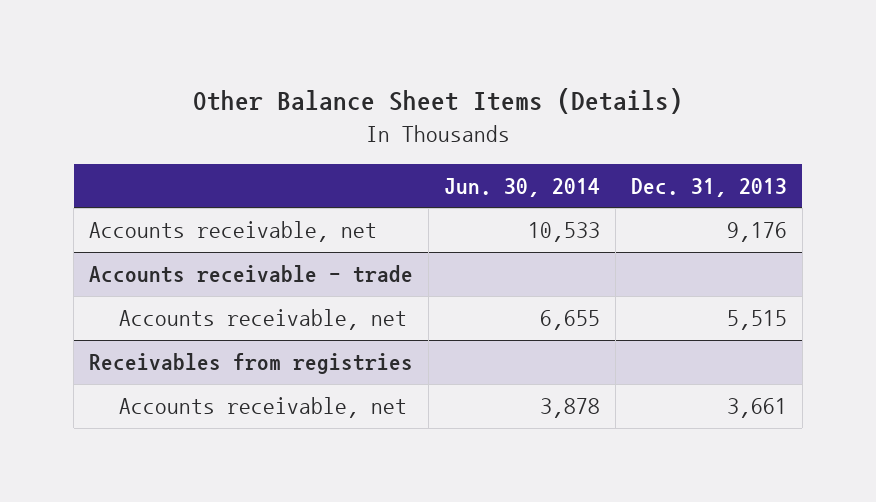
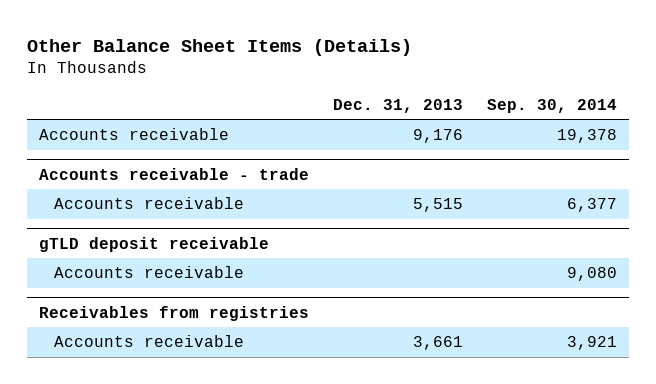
- | Jun. 30, 2014 | Dec. 31, 2013
+ | Dec. 31, 2013 | Sep. 30, 2014
- Accounts receivable, net | 10,533 | 9,176
+ Accounts receivable | 9,176 | 19,378
@ Accounts receivable - trade
- Accounts receivable, net | 6,655 | 5,515
+ Accounts receivable | 5,515 | 6,377
+ gTLD deposit receivable
+ Accounts receivable | | 9,080
@ Receivables from registries
- Accounts receivable, net | 3,878 | 3,661
+ Accounts receivable | 3,661 | 3,921

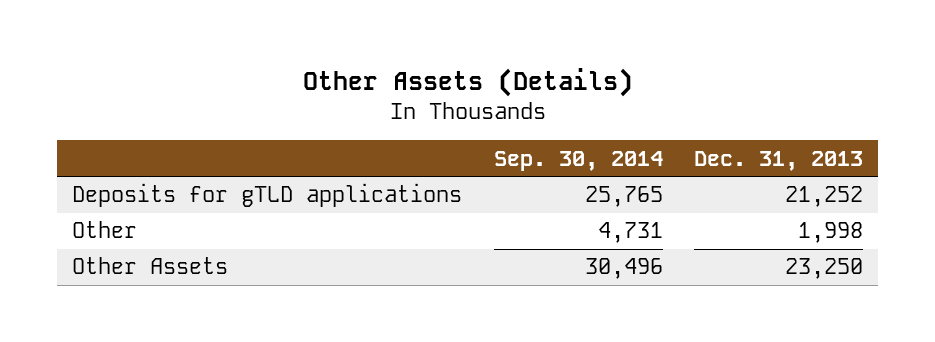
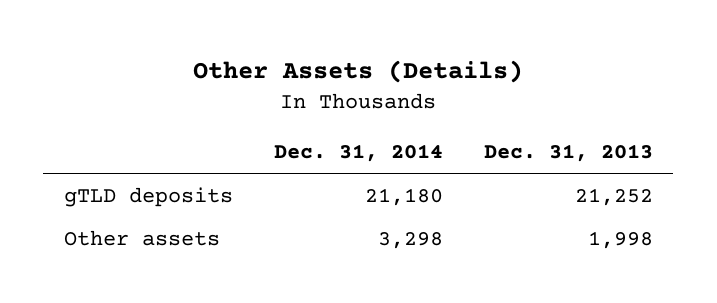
- | Sep. 30, 2014 | Dec. 31, 2013
+ | Dec. 31, 2014 | Dec. 31, 2013
- Deposits for gTLD applications | 25,765 | 21,252
- Other | 4,731 | 1,998
- Other Assets | 30,496 | 23,250
+ gTLD deposits | 21,180 | 21,252
+ Other assets | 3,298 | 1,998

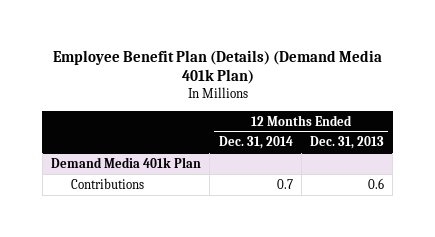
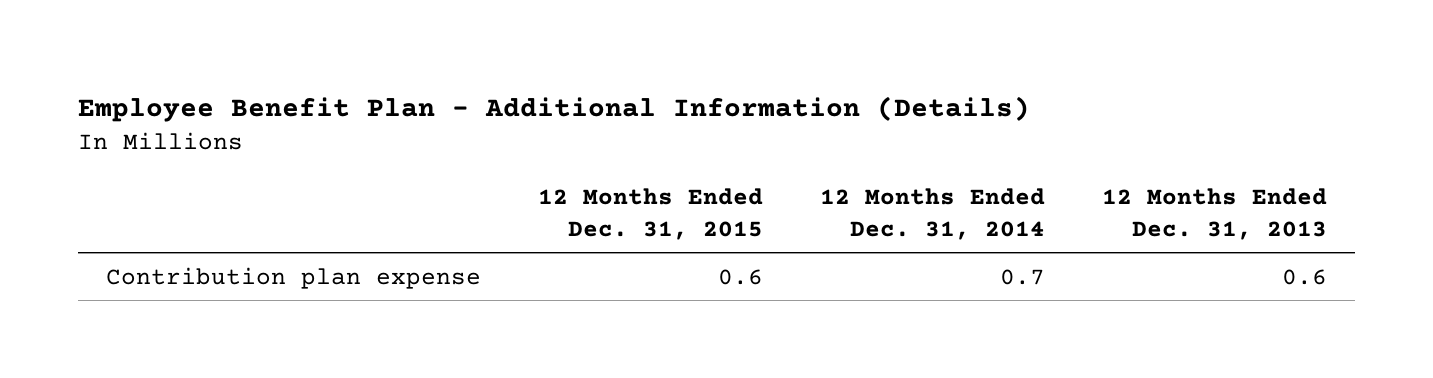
- Employee Benefit Plan (Details) (Demand Media 401k Plan)
+ Employee Benefit Plan - Additional Information (Details)
- | 12 Months Ended Dec. 31, 2014 | 12 Months Ended Dec. 31, 2013
+ | 12 Months Ended Dec. 31, 2015 | 12 Months Ended Dec. 31, 2014 | 12 Months Ended Dec. 31, 2013
- Demand Media 401k Plan
- Contributions | 0.7 | 0.6
+ Contribution plan expense | 0.6 | 0.7 | 0.6

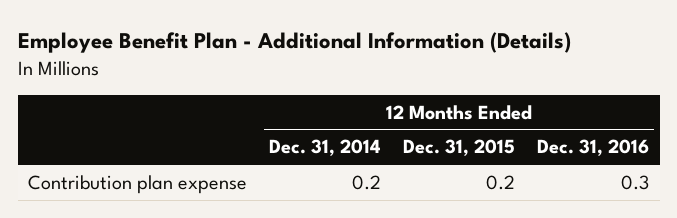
- | 12 Months Ended Dec. 31, 2015 | 12 Months Ended Dec. 31, 2014 | 12 Months Ended Dec. 31, 2013
+ | 12 Months Ended Dec. 31, 2014 | 12 Months Ended Dec. 31, 2015 | 12 Months Ended Dec. 31, 2016
- Contribution plan expense | 0.6 | 0.7 | 0.6
+ Contribution plan expense | 0.2 | 0.2 | 0.3

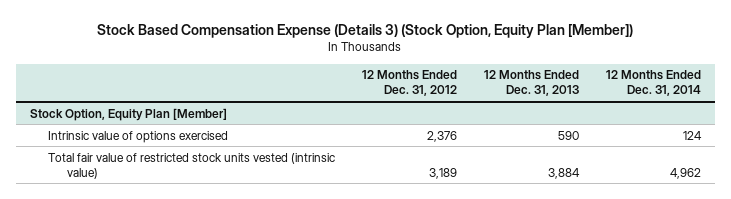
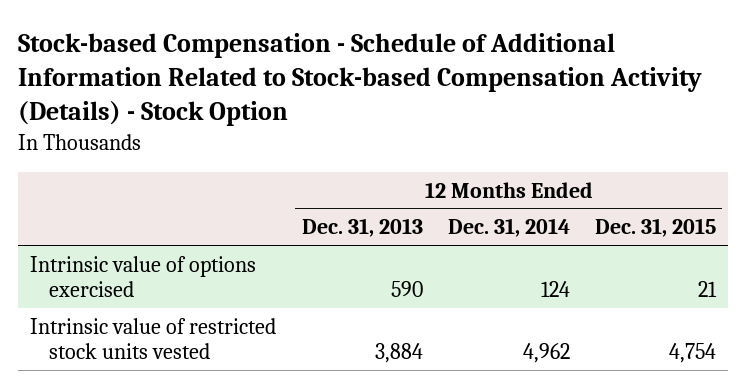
- Stock Based Compensation Expense (Details 3) (Stock Option, Equity Plan [Member])
+ Stock-based Compensation - Schedule of Additional Information Related to Stock-based Compensation Activity (Details) - Stock Option
- | 12 Months Ended Dec. 31, 2012 | 12 Months Ended Dec. 31, 2013 | 12 Months Ended Dec. 31, 2014
+ | 12 Months Ended Dec. 31, 2013 | 12 Months Ended Dec. 31, 2014 | 12 Months Ended Dec. 31, 2015
- Stock Option, Equity Plan [Member]
- Total fair value of restricted stock units vested (intrinsic value) | 3,189 | 3,884 | 4,962
+ Intrinsic value of restricted stock units vested | 3,884 | 4,962 | 4,754

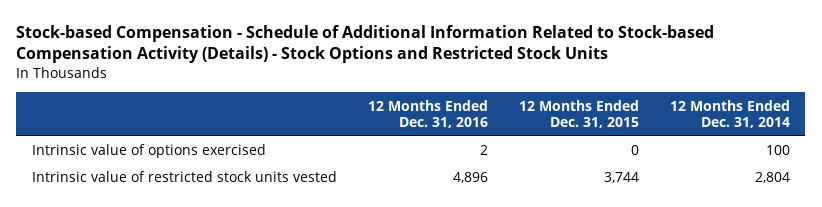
- Stock-based Compensation - Schedule of Additional Information Related to Stock-based Compensation Activity (Details) - Stock Option
+ Stock-based Compensation - Schedule of Additional Information Related to Stock-based Compensation Activity (Details) - Stock Options and Restricted Stock Units
- | 12 Months Ended Dec. 31, 2013 | 12 Months Ended Dec. 31, 2014 | 12 Months Ended Dec. 31, 2015
+ | 12 Months Ended Dec. 31, 2016 | 12 Months Ended Dec. 31, 2015 | 12 Months Ended Dec. 31, 2014
- Intrinsic value of options exercised | 590 | 124 | 21
- Intrinsic value of restricted stock units vested | 3,884 | 4,962 | 4,754
+ Intrinsic value of options exercised | 2 | 0 | 100
+ Intrinsic value of restricted stock units vested | 4,896 | 3,744 | 2,804

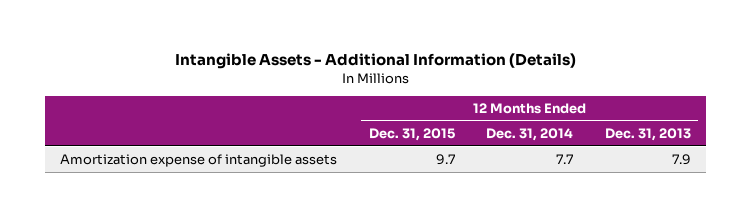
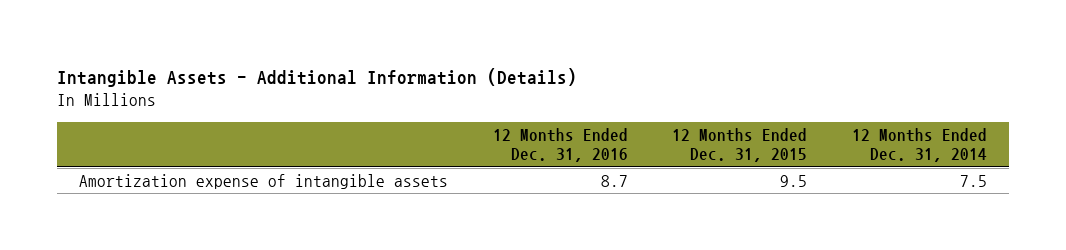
- | 12 Months Ended Dec. 31, 2015 | 12 Months Ended Dec. 31, 2014 | 12 Months Ended Dec. 31, 2013
+ | 12 Months Ended Dec. 31, 2016 | 12 Months Ended Dec. 31, 2015 | 12 Months Ended Dec. 31, 2014
- Amortization expense of intangible assets | 9.7 | 7.7 | 7.9
+ Amortization expense of intangible assets | 8.7 | 9.5 | 7.5

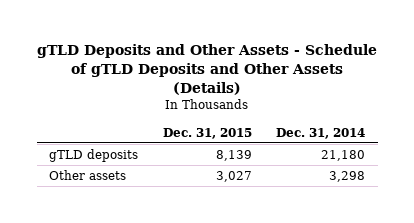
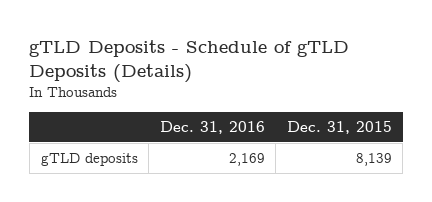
- gTLD Deposits and Other Assets - Schedule of gTLD Deposits and Other Assets (Details)
+ gTLD Deposits - Schedule of gTLD Deposits (Details)
- | Dec. 31, 2015 | Dec. 31, 2014
+ | Dec. 31, 2016 | Dec. 31, 2015
- Other assets | 3,027 | 3,298

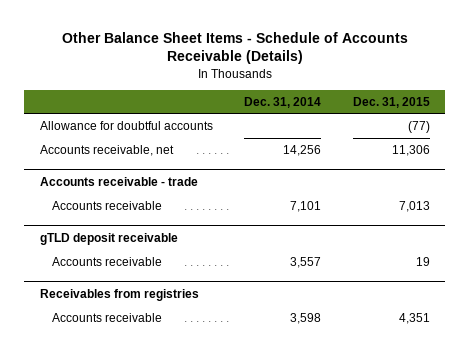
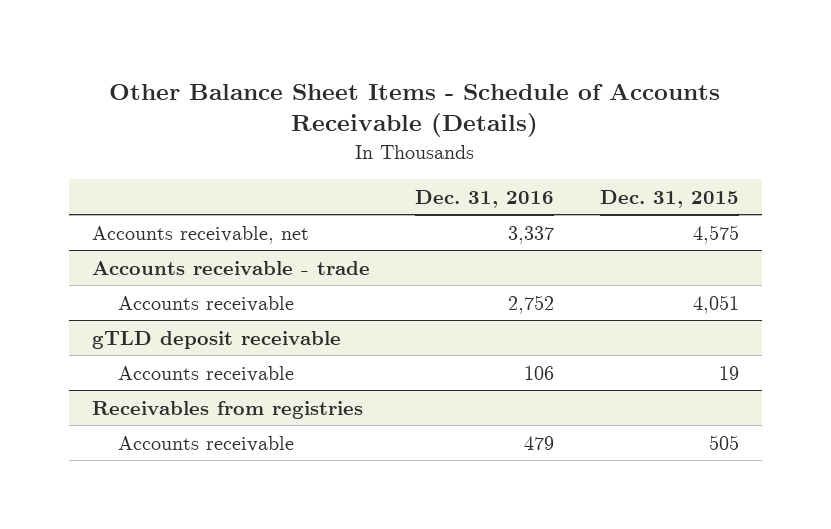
- | Dec. 31, 2014 | Dec. 31, 2015
+ | Dec. 31, 2016 | Dec. 31, 2015
- Allowance for doubtful accounts | | (77)
- Accounts receivable, net | 14,256 | 11,306
+ Accounts receivable, net | 3,337 | 4,575
@ Accounts receivable - trade
- Accounts receivable | 7,101 | 7,013
+ Accounts receivable | 2,752 | 4,051
@ Receivables from registries
- Accounts receivable | 3,598 | 4,351
+ Accounts receivable | 479 | 505

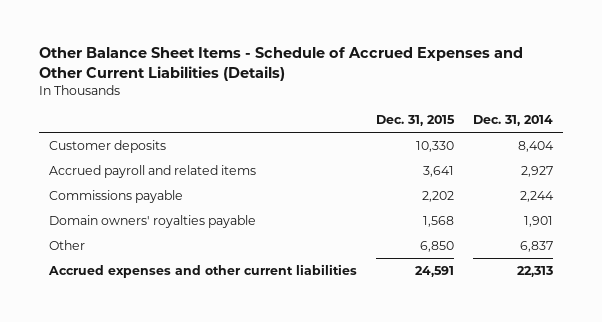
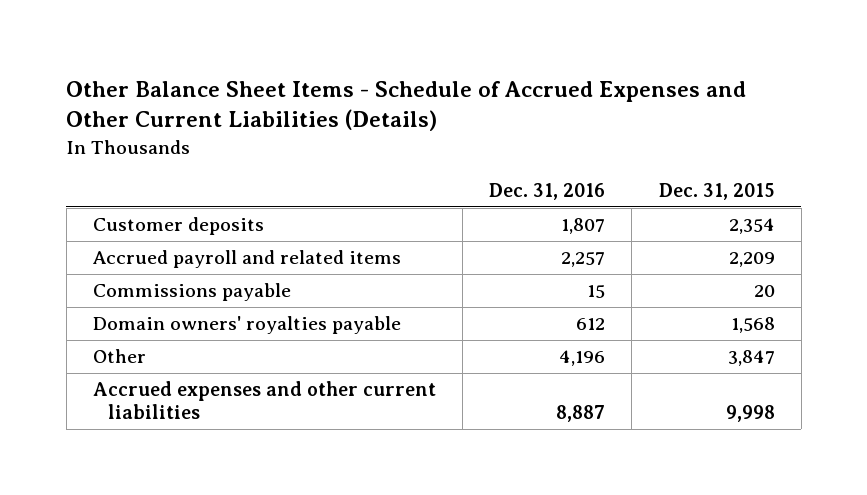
- | Dec. 31, 2015 | Dec. 31, 2014
+ | Dec. 31, 2016 | Dec. 31, 2015
- Customer deposits | 10,330 | 8,404
- Accrued payroll and related items | 3,641 | 2,927
- Commissions payable | 2,202 | 2,244
+ Customer deposits | 1,807 | 2,354
+ Accrued payroll and related items | 2,257 | 2,209
+ Commissions payable | 15 | 20
- Other | 6,850 | 6,837
- Accrued expenses and other current liabilities | 24,591 | 22,313
+ Other | 4,196 | 3,847
+ Accrued expenses and other current liabilities | 8,887 | 9,998

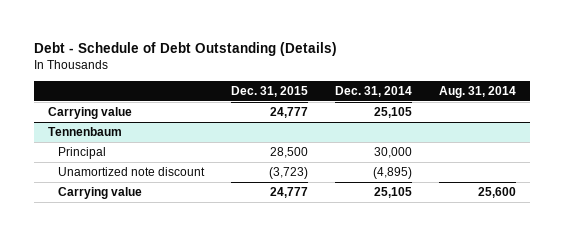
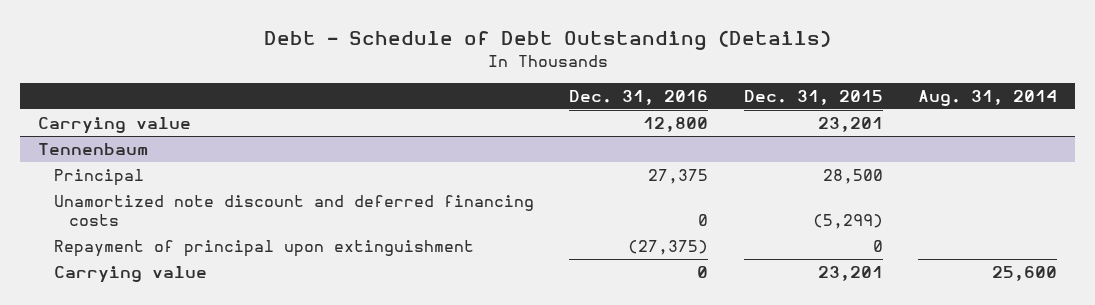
- | Dec. 31, 2015 | Dec. 31, 2014 | Aug. 31, 2014
+ | Dec. 31, 2016 | Dec. 31, 2015 | Aug. 31, 2014
- Carrying value | 24,777 | 25,105 |
+ Carrying value | 12,800 | 23,201 |
@ Tennenbaum
- Unamortized note discount | (3,723) | (4,895) |
- Carrying value | 24,777 | 25,105 | 25,600
+ Unamortized note discount and deferred financing costs | 0 | (5,299) |
+ Repayment of principal upon extinguishment | (27,375) | 0 |
+ Carrying value | 0 | 23,201 | 25,600

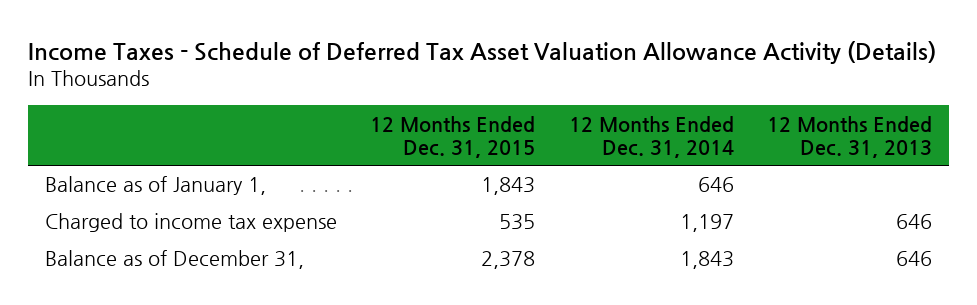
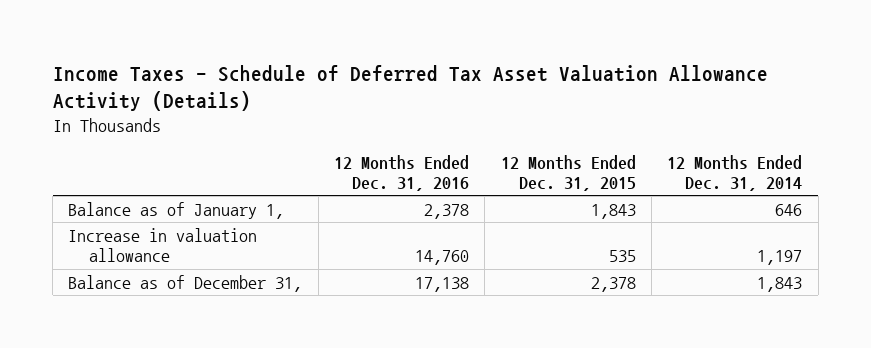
- | 12 Months Ended Dec. 31, 2015 | 12 Months Ended Dec. 31, 2014 | 12 Months Ended Dec. 31, 2013
+ | 12 Months Ended Dec. 31, 2016 | 12 Months Ended Dec. 31, 2015 | 12 Months Ended Dec. 31, 2014
- Charged to income tax expense | 535 | 1,197 | 646
+ Increase in valuation allowance | 14,760 | 535 | 1,197

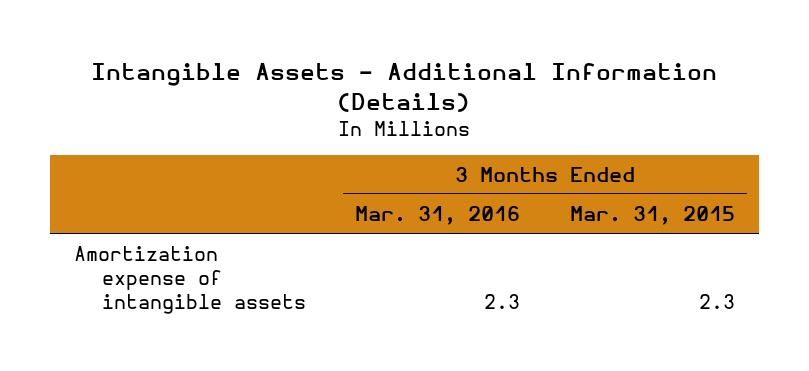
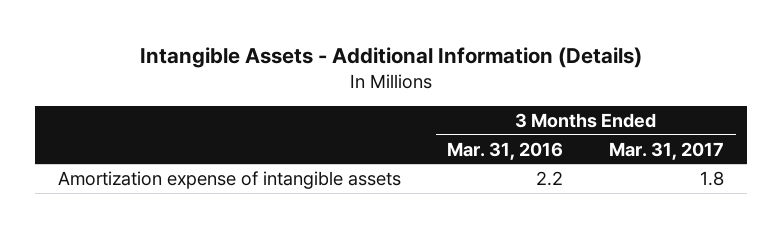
- | 3 Months Ended Mar. 31, 2016 | 3 Months Ended Mar. 31, 2015
+ | 3 Months Ended Mar. 31, 2016 | 3 Months Ended Mar. 31, 2017
- Amortization expense of intangible assets | 2.3 | 2.3
+ Amortization expense of intangible assets | 2.2 | 1.8

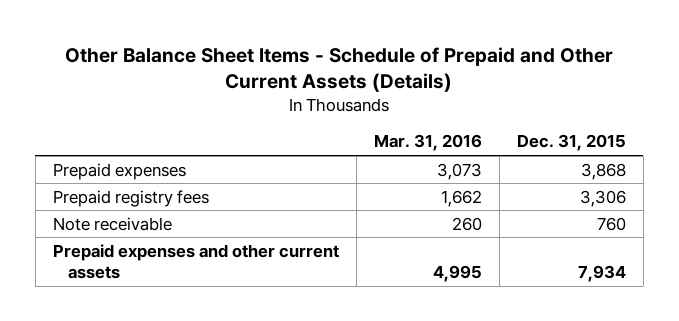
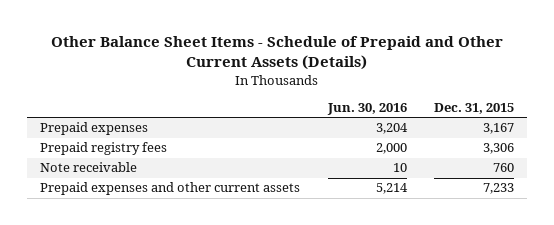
- | Mar. 31, 2016 | Dec. 31, 2015
+ | Jun. 30, 2016 | Dec. 31, 2015
- Prepaid expenses | 3,073 | 3,868
+ Prepaid expenses | 3,204 | 3,167
- Prepaid expenses and other current assets | 4,995 | 7,934
+ Prepaid expenses and other current assets | 5,214 | 7,233

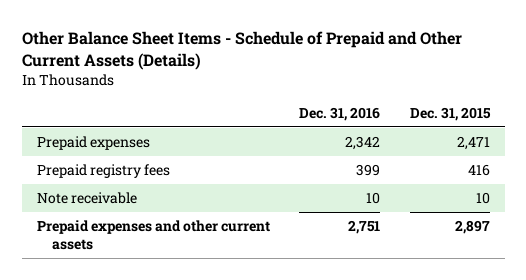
- | Jun. 30, 2016 | Dec. 31, 2015
+ | Dec. 31, 2016 | Dec. 31, 2015
- Prepaid expenses | 3,204 | 3,167
- Prepaid registry fees | 2,000 | 3,306
- Note receivable | 10 | 760
- Prepaid expenses and other current assets | 5,214 | 7,233
+ Prepaid expenses | 2,342 | 2,471
+ Prepaid registry fees | 399 | 416
+ Note receivable | 10 | 10
+ Prepaid expenses and other current assets | 2,751 | 2,897

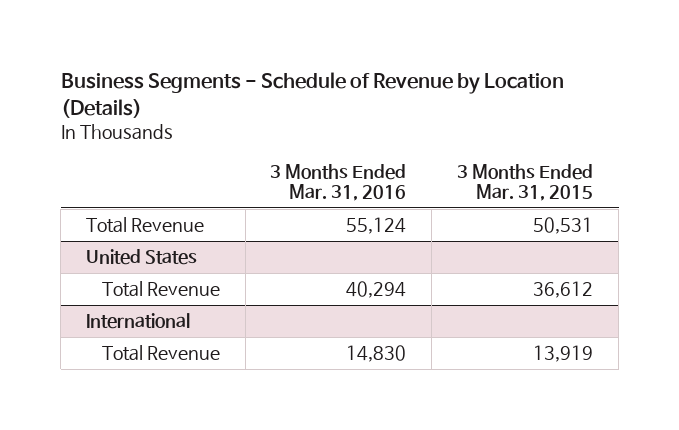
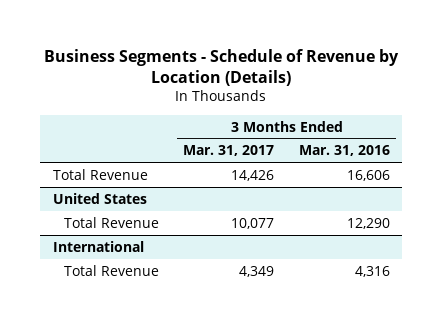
- | 3 Months Ended Mar. 31, 2016 | 3 Months Ended Mar. 31, 2015
+ | 3 Months Ended Mar. 31, 2017 | 3 Months Ended Mar. 31, 2016
- Total Revenue | 55,124 | 50,531
+ Total Revenue | 14,426 | 16,606
@ United States
- Total Revenue | 40,294 | 36,612
+ Total Revenue | 10,077 | 12,290
@ International
- Total Revenue | 14,830 | 13,919
+ Total Revenue | 4,349 | 4,316

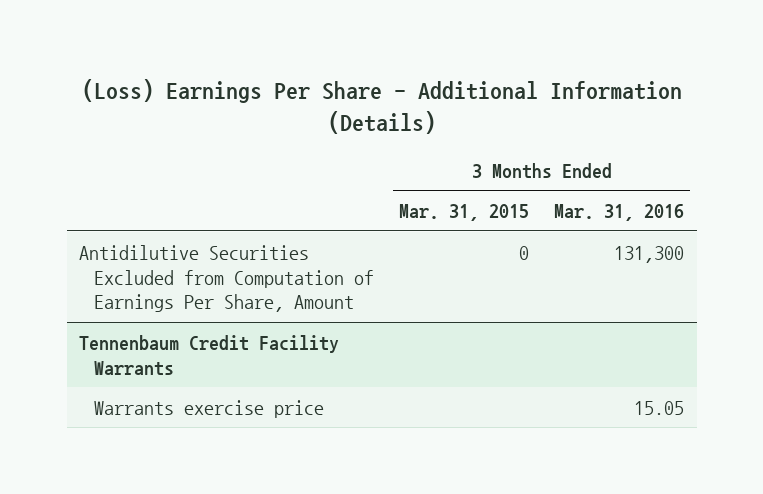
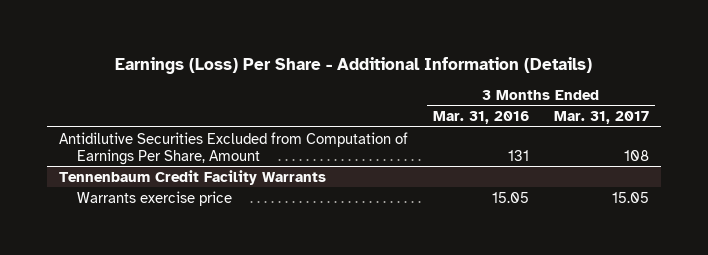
- (Loss) Earnings Per Share - Additional Information (Details)
+ Earnings (Loss) Per Share - Additional Information (Details)
- | 3 Months Ended Mar. 31, 2015 | 3 Months Ended Mar. 31, 2016
+ | 3 Months Ended Mar. 31, 2016 | 3 Months Ended Mar. 31, 2017
- Antidilutive Securities Excluded from Computation of Earnings Per Share, Amount | 0 | 131,300
+ Antidilutive Securities Excluded from Computation of Earnings Per Share, Amount | 131 | 108

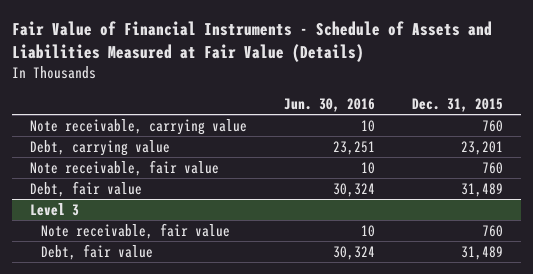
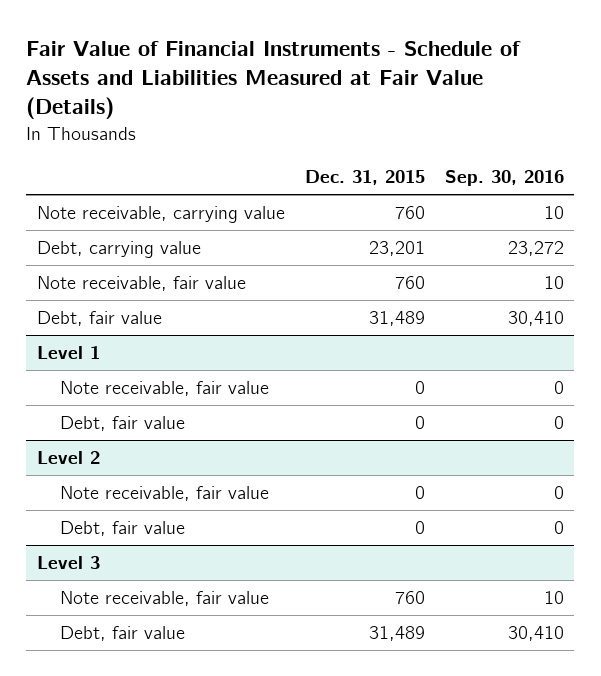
- | Jun. 30, 2016 | Dec. 31, 2015
+ | Dec. 31, 2015 | Sep. 30, 2016
+ Level 1
+ Note receivable, fair value | 0 | 0
+ Debt, fair value | 0 | 0
+ Level 2
+ Note receivable, fair value | 0 | 0
+ Debt, fair value | 0 | 0

